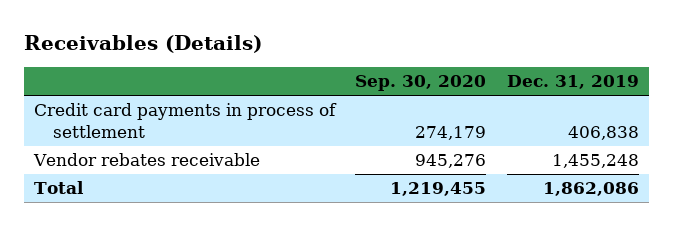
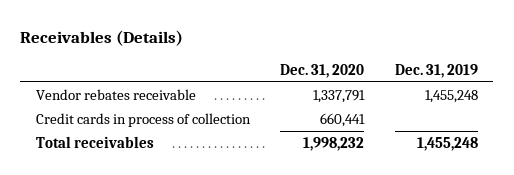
- | Sep. 30, 2020 | Dec. 31, 2019
+ | Dec. 31, 2020 | Dec. 31, 2019
- Credit card payments in process of settlement | 274,179 | 406,838
- Total | 1,219,455 | 1,862,086
+ Credit cards in process of collection | 660,441 |
+ Total receivables | 1,998,232 | 1,455,248

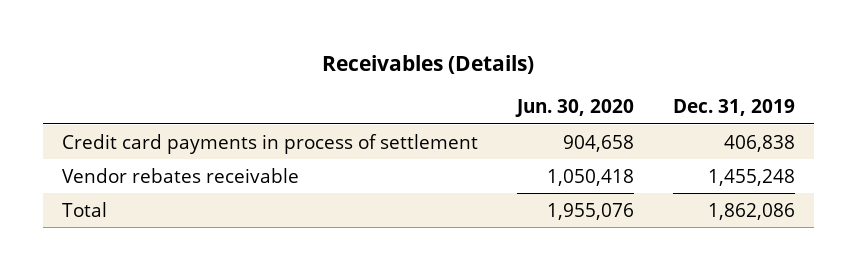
- | Dec. 31, 2020 | Dec. 31, 2019
+ | Jun. 30, 2020 | Dec. 31, 2019
+ Credit card payments in process of settlement | 904,658 | 406,838
- Credit cards in process of collection | 660,441 |
- Total receivables | 1,998,232 | 1,455,248
+ Total | 1,955,076 | 1,862,086

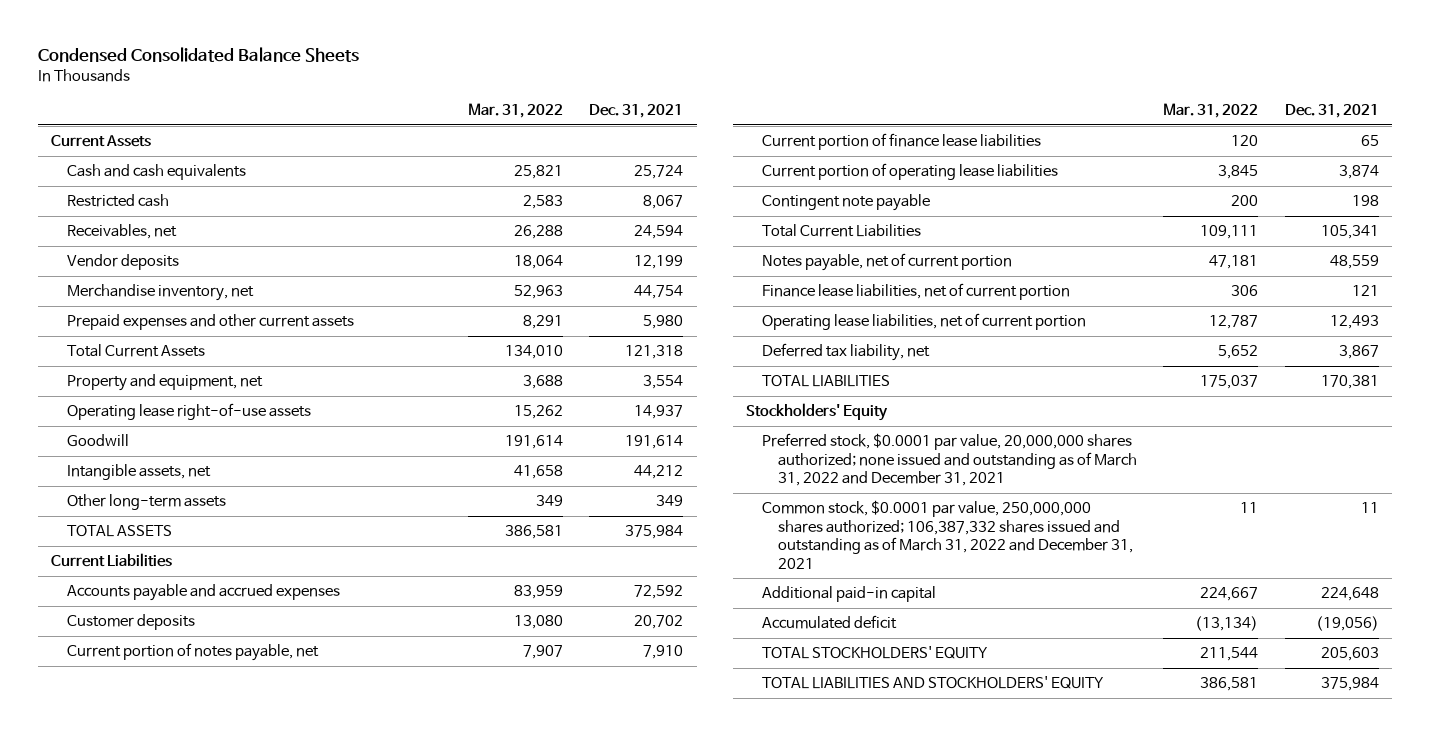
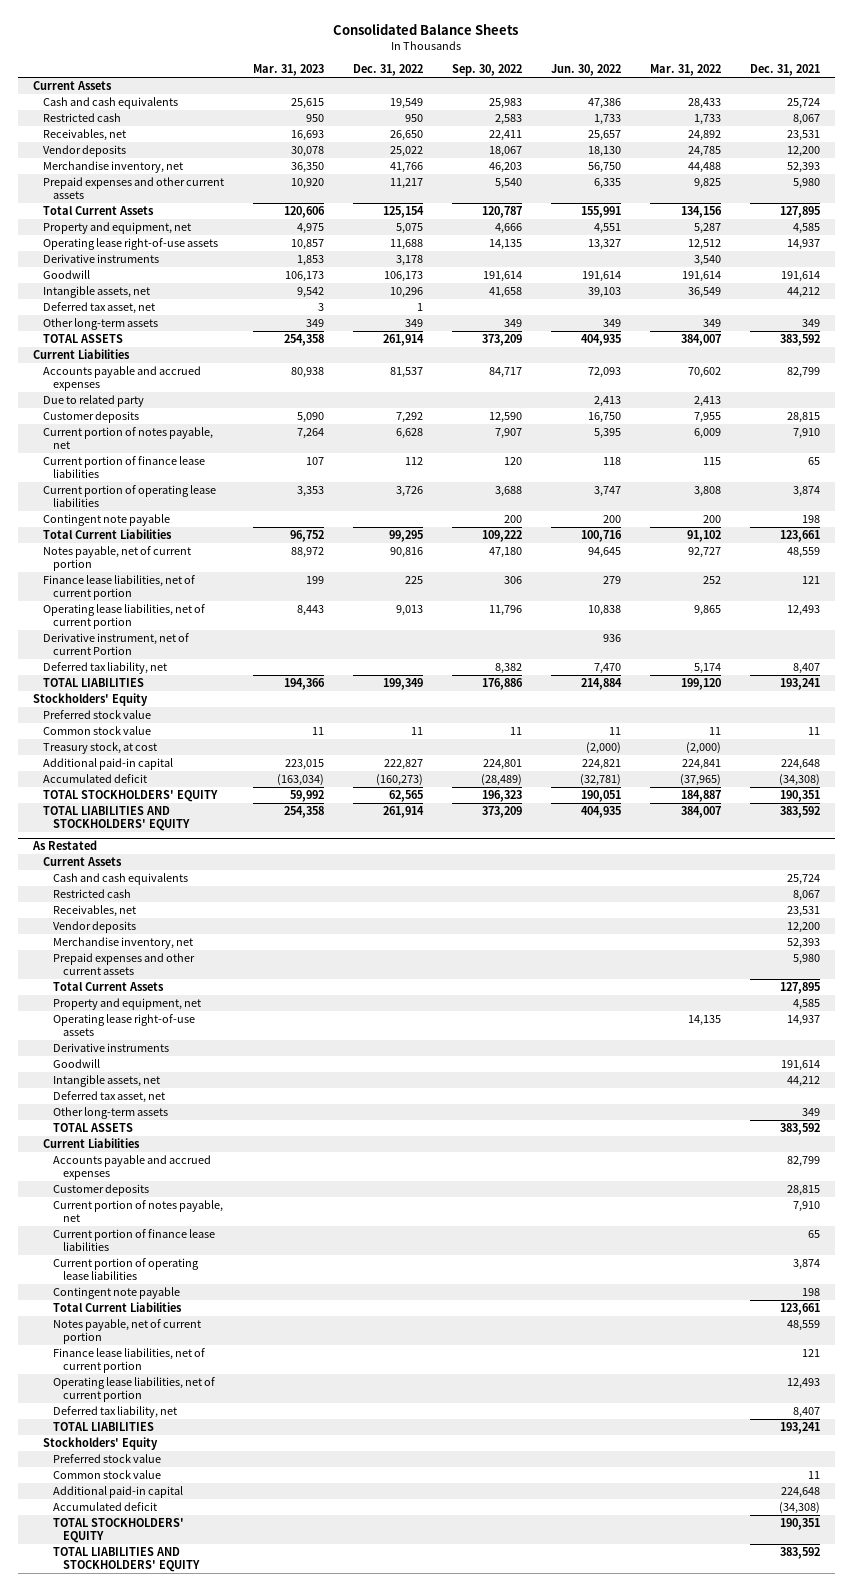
- Condensed Consolidated Balance Sheets
+ Consolidated Balance Sheets
- | Mar. 31, 2022 | Dec. 31, 2021
+ | Mar. 31, 2023 | Dec. 31, 2022 | Sep. 30, 2022 | Jun. 30, 2022 | Mar. 31, 2022 | Dec. 31, 2021
- Cash and cash equivalents | 25,821 | 25,724
- Restricted cash | 2,583 | 8,067
- Receivables, net | 26,288 | 24,594
- Vendor deposits | 18,064 | 12,199
- Merchandise inventory, net | 52,963 | 44,754
- Prepaid expenses and other current assets | 8,291 | 5,980
- Total Current Assets | 134,010 | 121,318
- Property and equipment, net | 3,688 | 3,554
- Operating lease right-of-use assets | 15,262 | 14,937
+ Cash and cash equivalents | 25,615 | 19,549 | 25,983 | 47,386 | 28,433 | 25,724
+ Restricted cash | 950 | 950 | 2,583 | 1,733 | 1,733 | 8,067
+ Receivables, net | 16,693 | 26,650 | 22,411 | 25,657 | 24,892 | 23,531
+ Vendor deposits | 30,078 | 25,022 | 18,067 | 18,130 | 24,785 | 12,200
+ Merchandise inventory, net | 36,350 | 41,766 | 46,203 | 56,750 | 44,488 | 52,393
+ Prepaid expenses and other current assets | 10,920 | 11,217 | 5,540 | 6,335 | 9,825 | 5,980
+ Total Current Assets | 120,606 | 125,154 | 120,787 | 155,991 | 134,156 | 127,895
+ Property and equipment, net | 4,975 | 5,075 | 4,666 | 4,551 | 5,287 | 4,585
+ Operating lease right-of-use assets | 10,857 | 11,688 | 14,135 | 13,327 | 12,512 | 14,937
+ Derivative instruments | 1,853 | 3,178 | | | 3,540 |
- Intangible assets, net | 41,658 | 44,212
+ Intangible assets, net | 9,542 | 10,296 | 41,658 | 39,103 | 36,549 | 44,212
+ Deferred tax asset, net | 3 | 1 | | | |
- TOTAL ASSETS | 386,581 | 375,984
+ TOTAL ASSETS | 254,358 | 261,914 | 373,209 | 404,935 | 384,007 | 383,592
- Accounts payable and accrued expenses | 83,959 | 72,592
- Customer deposits | 13,080 | 20,702
- Current portion of notes payable, net | 7,907 | 7,910
- Current portion of finance lease liabilities | 120 | 65
- Current portion of operating lease liabilities | 3,845 | 3,874
+ Accounts payable and accrued expenses | 80,938 | 81,537 | 84,717 | 72,093 | 70,602 | 82,799
+ Due to related party | | | | 2,413 | 2,413 |
+ Customer deposits | 5,090 | 7,292 | 12,590 | 16,750 | 7,955 | 28,815
+ Current portion of notes payable, net | 7,264 | 6,628 | 7,907 | 5,395 | 6,009 | 7,910
+ Current portion of finance lease liabilities | 107 | 112 | 120 | 118 | 115 | 65
+ Current portion of operating lease liabilities | 3,353 | 3,726 | 3,688 | 3,747 | 3,808 | 3,874
- Total Current Liabilities | 109,111 | 105,341
- Notes payable, net of current portion | 47,181 | 48,559
- Finance lease liabilities, net of current portion | 306 | 121
- Operating lease liabilities, net of current portion | 12,787 | 12,493
- Deferred tax liability, net | 5,652 | 3,867
- TOTAL LIABILITIES | 175,037 | 170,381
+ Total Current Liabilities | 96,752 | 99,295 | 109,222 | 100,716 | 91,102 | 123,661
+ Notes payable, net of current portion | 88,972 | 90,816 | 47,180 | 94,645 | 92,727 | 48,559
+ Finance lease liabilities, net of current portion | 199 | 225 | 306 | 279 | 252 | 121
+ Operating lease liabilities, net of current portion | 8,443 | 9,013 | 11,796 | 10,838 | 9,865 | 12,493
+ Derivative instrument, net of current Portion | | | | 936 | |
+ Deferred tax liability, net | | | 8,382 | 7,470 | 5,174 | 8,407
+ TOTAL LIABILITIES | 194,366 | 199,349 | 176,886 | 214,884 | 199,120 | 193,241
- Preferred stock, $0.0001 par value, 20,000,000 shares authorized; none issued and outstanding as of March 31, 2022 and December 31, 2021
- Common stock, $0.0001 par value, 250,000,000 shares authorized; 106,387,332 shares issued and outstanding as of March 31, 2022 and December 31, 2021 | 11 | 11
- Additional paid-in capital | 224,667 | 224,648
- Accumulated deficit | (13,134) | (19,056)
- TOTAL STOCKHOLDERS' EQUITY | 211,544 | 205,603
- TOTAL LIABILITIES AND STOCKHOLDERS' EQUITY | 386,581 | 375,984
+ Preferred stock value
+ Common stock value | 11 | 11 | 11 | 11 | 11 | 11
+ Treasury stock, at cost | | | | (2,000) | (2,000) |
+ Additional paid-in capital | 223,015 | 222,827 | 224,801 | 224,821 | 224,841 | 224,648
+ Accumulated deficit | (163,034) | (160,273) | (28,489) | (32,781) | (37,965) | (34,308)
+ TOTAL STOCKHOLDERS' EQUITY | 59,992 | 62,565 | 196,323 | 190,051 | 184,887 | 190,351
+ TOTAL LIABILITIES AND STOCKHOLDERS' EQUITY | 254,358 | 261,914 | 373,209 | 404,935 | 384,007 | 383,592
+ As Restated
+ Current Assets
+ Cash and cash equivalents | | | | | | 25,724
+ Restricted cash | | | | | | 8,067
+ Receivables, net | | | | | | 23,531
+ Vendor deposits | | | | | | 12,200
+ Merchandise inventory, net | | | | | | 52,393
+ Prepaid expenses and other current assets | | | | | | 5,980
+ Total Current Assets | | | | | | 127,895
+ Property and equipment, net | | | | | | 4,585
+ Operating lease right-of-use assets | | | | | 14,135 | 14,937
+ Derivative instruments
+ Goodwill | | | | | | 191,614
+ Intangible assets, net | | | | | | 44,212
+ Deferred tax asset, net
+ Other long-term assets | | | | | | 349
+ TOTAL ASSETS | | | | | | 383,592
+ Current Liabilities
+ Accounts payable and accrued expenses | | | | | | 82,799
+ Customer deposits | | | | | | 28,815
+ Current portion of notes payable, net | | | | | | 7,910
+ Current portion of finance lease liabilities | | | | | | 65
+ Current portion of operating lease liabilities | | | | | | 3,874
+ Contingent note payable | | | | | | 198
+ Total Current Liabilities | | | | | | 123,661
+ Notes payable, net of current portion | | | | | | 48,559
+ Finance lease liabilities, net of current portion | | | | | | 121
+ Operating lease liabilities, net of current portion | | | | | | 12,493
+ Deferred tax liability, net | | | | | | 8,407
+ TOTAL LIABILITIES | | | | | | 193,241
+ Stockholders' Equity
+ Preferred stock value
+ Common stock value | | | | | | 11
+ Additional paid-in capital | | | | | | 224,648
+ Accumulated deficit | | | | | | (34,308)
+ TOTAL STOCKHOLDERS' EQUITY | | | | | | 190,351
+ TOTAL LIABILITIES AND STOCKHOLDERS' EQUITY | | | | | | 383,592

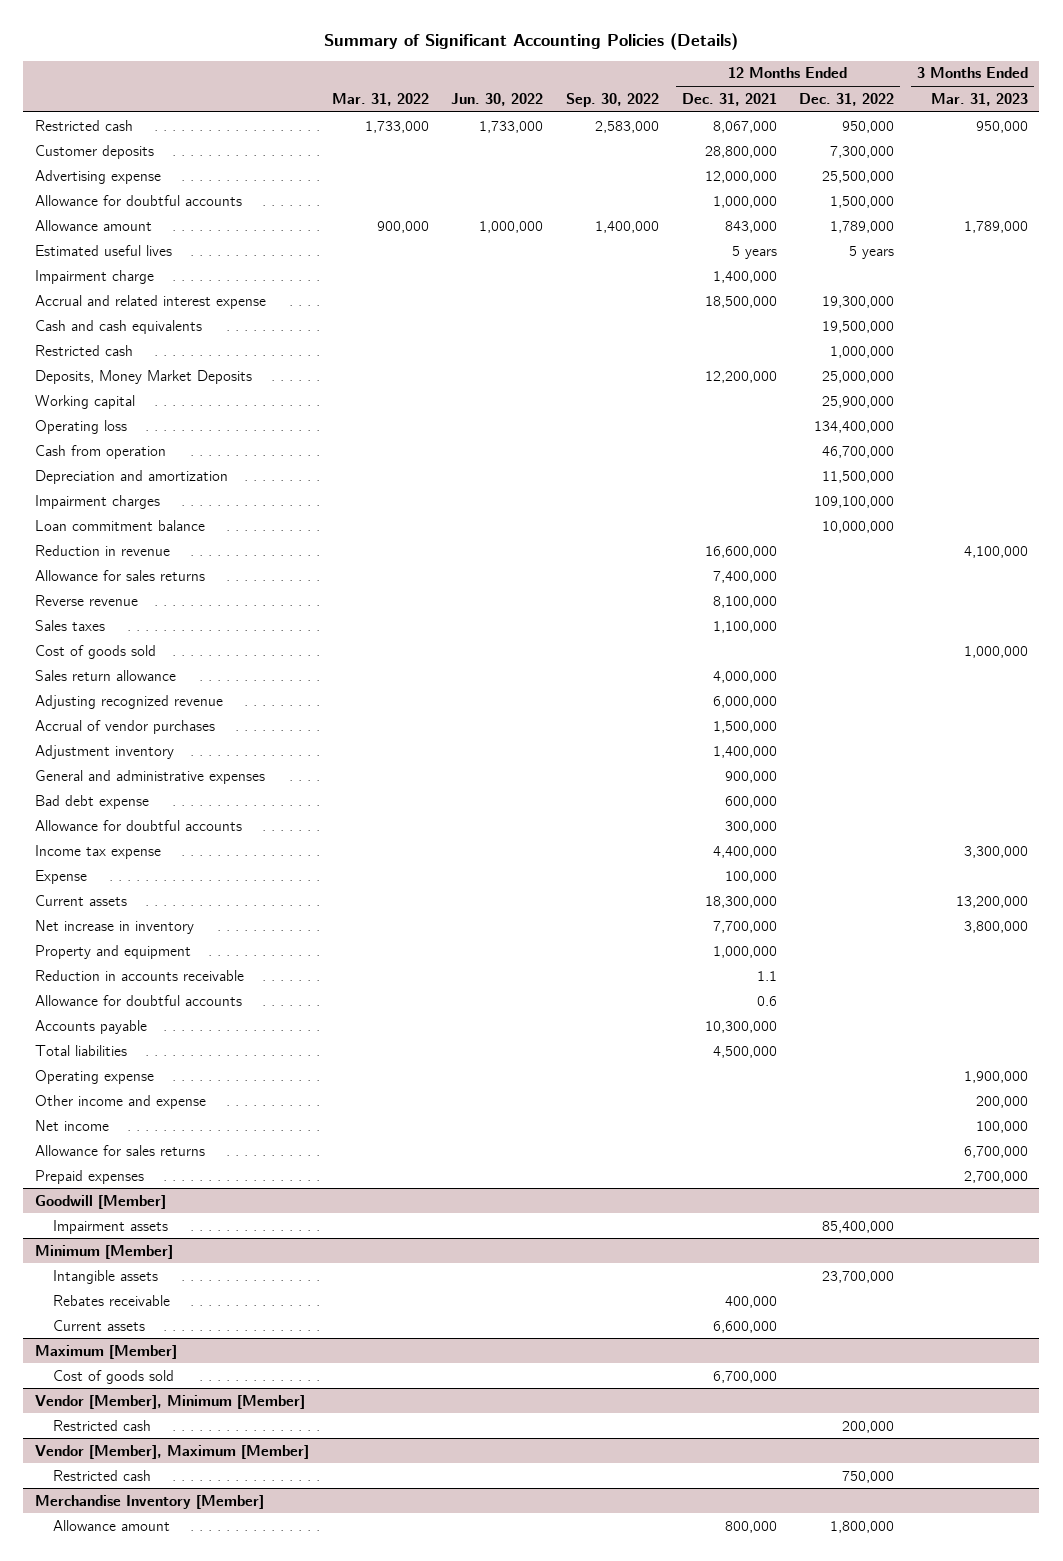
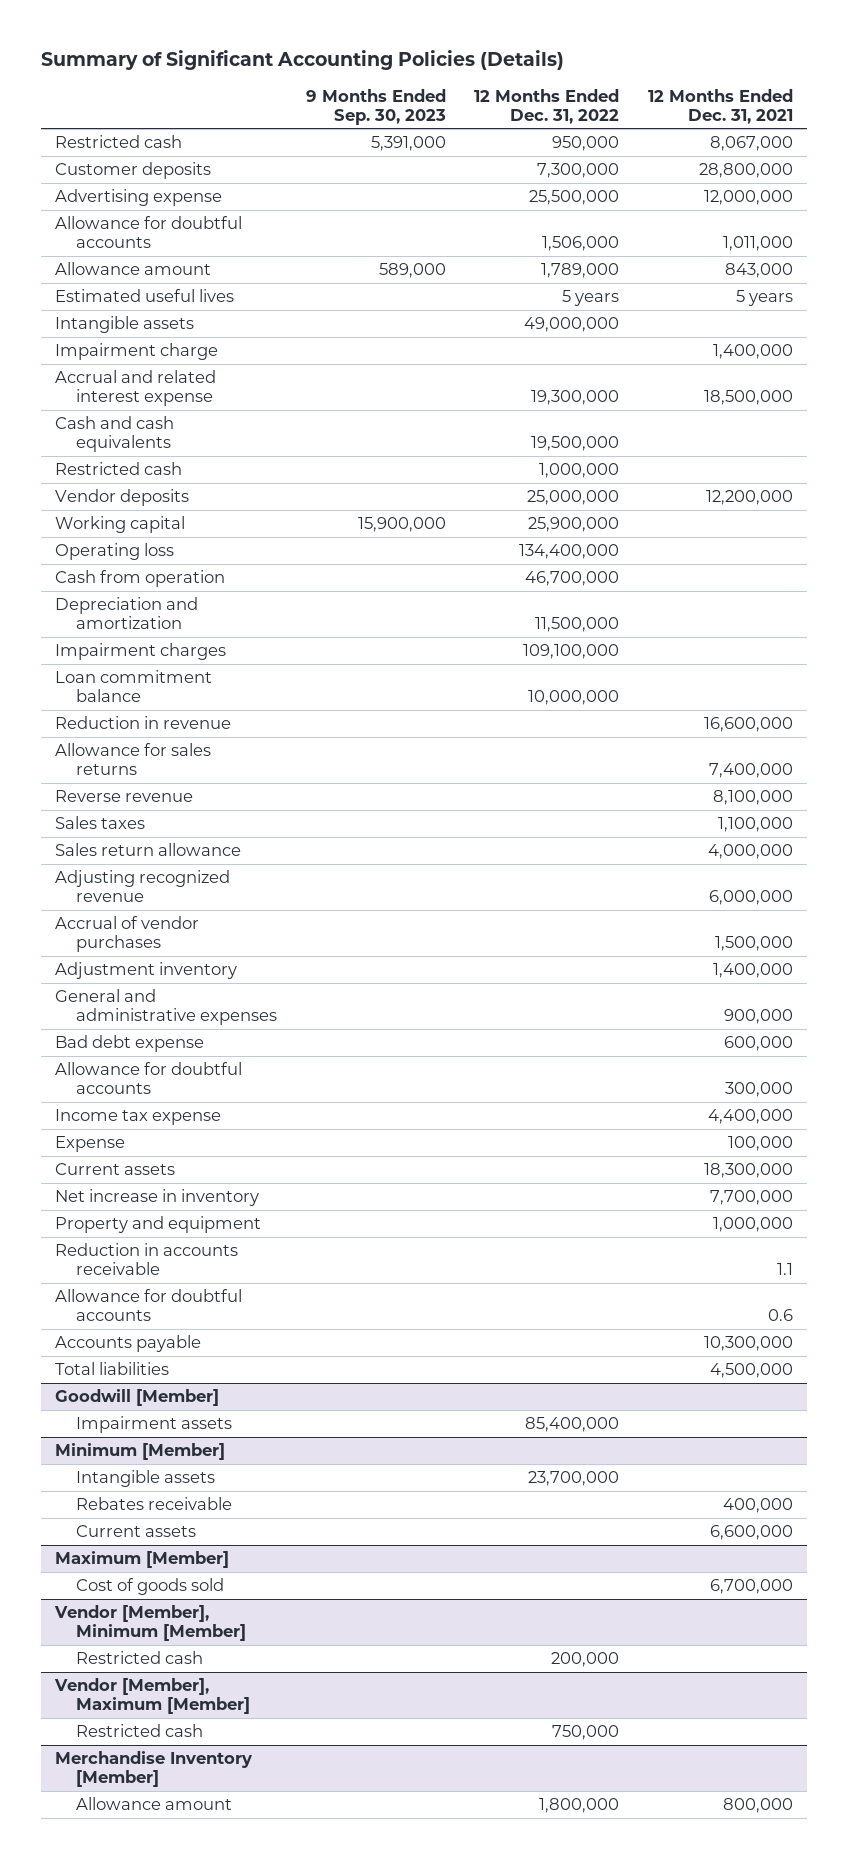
- | Mar. 31, 2022 | Jun. 30, 2022 | Sep. 30, 2022 | 12 Months Ended Dec. 31, 2021 | 12 Months Ended Dec. 31, 2022 | 3 Months Ended Mar. 31, 2023
+ | 9 Months Ended Sep. 30, 2023 | 12 Months Ended Dec. 31, 2022 | 12 Months Ended Dec. 31, 2021
- Allowance for doubtful accounts | | | | 1,000,000 | 1,500,000 |
+ Allowance for doubtful accounts | | 1,506,000 | 1,011,000
+ Intangible assets | | 49,000,000 |
- Deposits, Money Market Deposits | | | | 12,200,000 | 25,000,000 |
+ Vendor deposits | | 25,000,000 | 12,200,000
- Cost of goods sold | | | | | | 1,000,000
- Operating expense | | | | | | 1,900,000
- Other income and expense | | | | | | 200,000
- Net income | | | | | | 100,000
- Allowance for sales returns | | | | | | 6,700,000
- Prepaid expenses | | | | | | 2,700,000

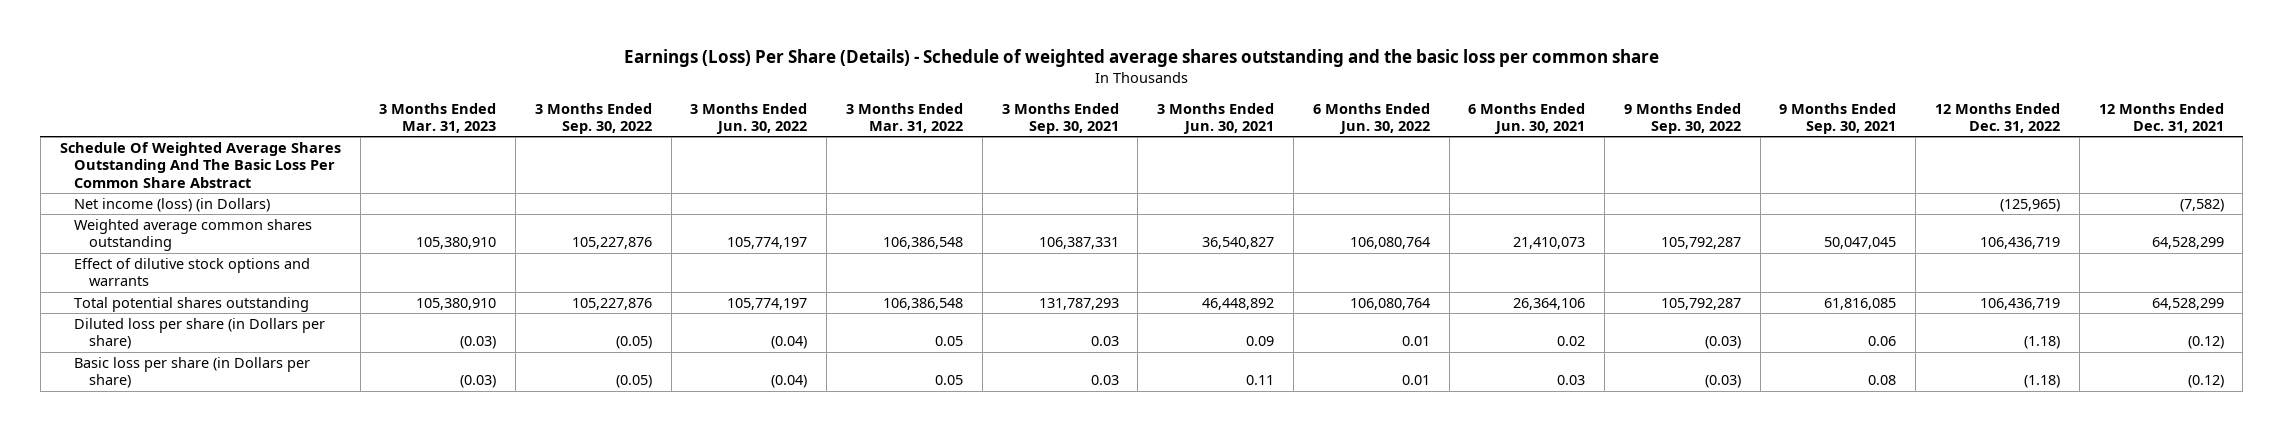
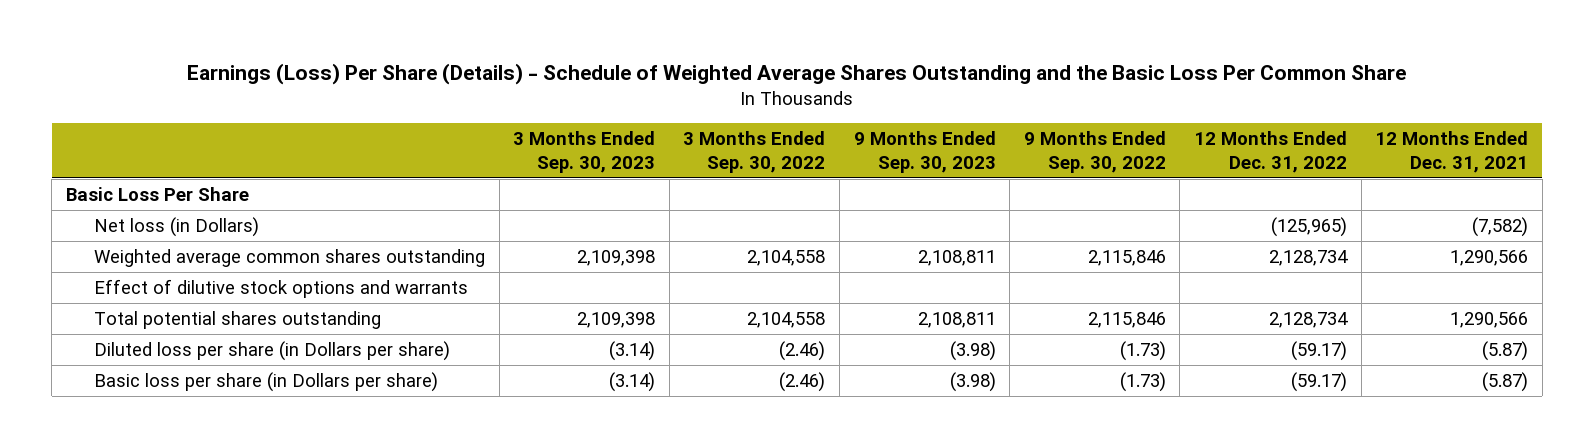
- Earnings (Loss) Per Share (Details) - Schedule of weighted average shares outstanding and the basic loss per common share
+ Earnings (Loss) Per Share (Details) - Schedule of Weighted Average Shares Outstanding and the Basic Loss Per Common Share
- | 3 Months Ended Mar. 31, 2023 | 3 Months Ended Sep. 30, 2022 | 3 Months Ended Jun. 30, 2022 | 3 Months Ended Mar. 31, 2022 | 3 Months Ended Sep. 30, 2021 | 3 Months Ended Jun. 30, 2021 | 6 Months Ended Jun. 30, 2022 | 6 Months Ended Jun. 30, 2021 | 9 Months Ended Sep. 30, 2022 | 9 Months Ended Sep. 30, 2021 | 12 Months Ended Dec. 31, 2022 | 12 Months Ended Dec. 31, 2021
+ | 3 Months Ended Sep. 30, 2023 | 3 Months Ended Sep. 30, 2022 | 9 Months Ended Sep. 30, 2023 | 9 Months Ended Sep. 30, 2022 | 12 Months Ended Dec. 31, 2022 | 12 Months Ended Dec. 31, 2021
- Schedule Of Weighted Average Shares Outstanding And The Basic Loss Per Common Share Abstract
- Net income (loss) (in Dollars) | | | | | | | | | | | (125,965) | (7,582)
- Weighted average common shares outstanding | 105,380,910 | 105,227,876 | 105,774,197 | 106,386,548 | 106,387,331 | 36,540,827 | 106,080,764 | 21,410,073 | 105,792,287 | 50,047,045 | 106,436,719 | 64,528,299
+ Basic Loss Per Share
+ Net loss (in Dollars) | | | | | (125,965) | (7,582)
+ Weighted average common shares outstanding | 2,109,398 | 2,104,558 | 2,108,811 | 2,115,846 | 2,128,734 | 1,290,566
- Total potential shares outstanding | 105,380,910 | 105,227,876 | 105,774,197 | 106,386,548 | 131,787,293 | 46,448,892 | 106,080,764 | 26,364,106 | 105,792,287 | 61,816,085 | 106,436,719 | 64,528,299
- Diluted loss per share (in Dollars per share) | (0.03) | (0.05) | (0.04) | 0.05 | 0.03 | 0.09 | 0.01 | 0.02 | (0.03) | 0.06 | (1.18) | (0.12)
- Basic loss per share (in Dollars per share) | (0.03) | (0.05) | (0.04) | 0.05 | 0.03 | 0.11 | 0.01 | 0.03 | (0.03) | 0.08 | (1.18) | (0.12)
+ Total potential shares outstanding | 2,109,398 | 2,104,558 | 2,108,811 | 2,115,846 | 2,128,734 | 1,290,566
+ Diluted loss per share (in Dollars per share) | (3.14) | (2.46) | (3.98) | (1.73) | (59.17) | (5.87)
+ Basic loss per share (in Dollars per share) | (3.14) | (2.46) | (3.98) | (1.73) | (59.17) | (5.87)

